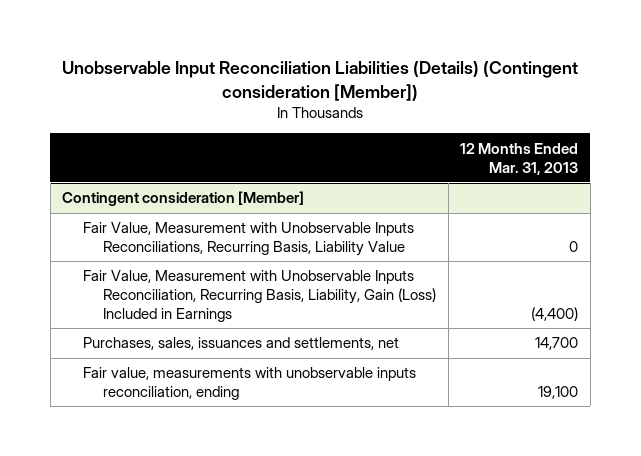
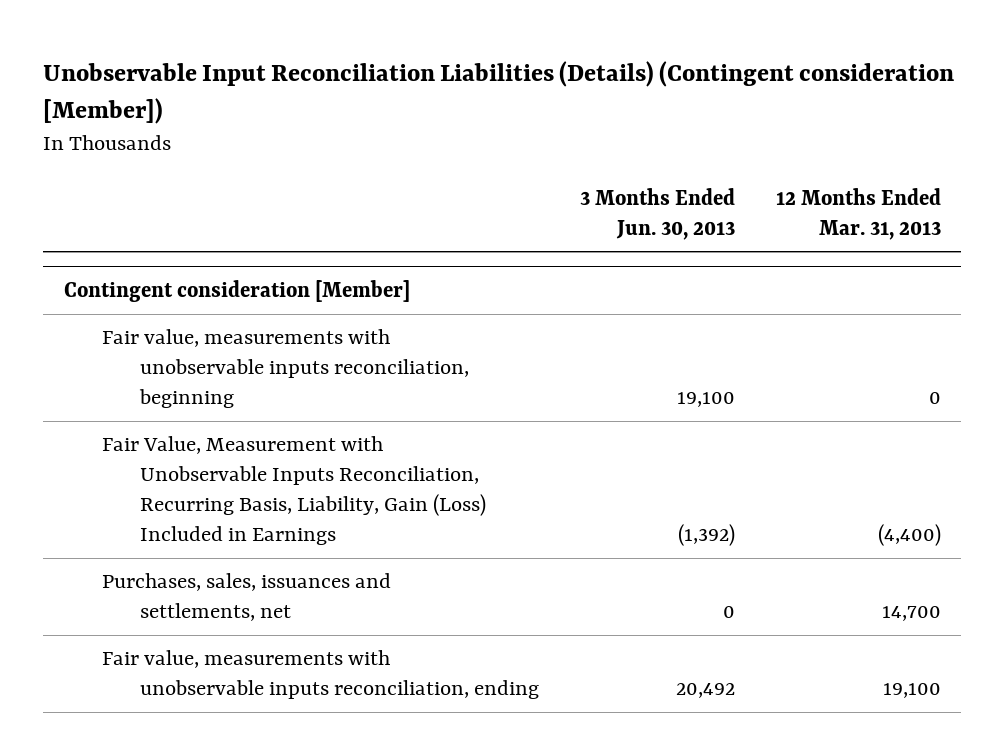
- | 12 Months Ended Mar. 31, 2013
+ | 3 Months Ended Jun. 30, 2013 | 12 Months Ended Mar. 31, 2013
@ Contingent consideration [Member]
- Fair Value, Measurement with Unobservable Inputs Reconciliations, Recurring Basis, Liability Value | 0
+ Fair value, measurements with unobservable inputs reconciliation, beginning | 19,100 | 0

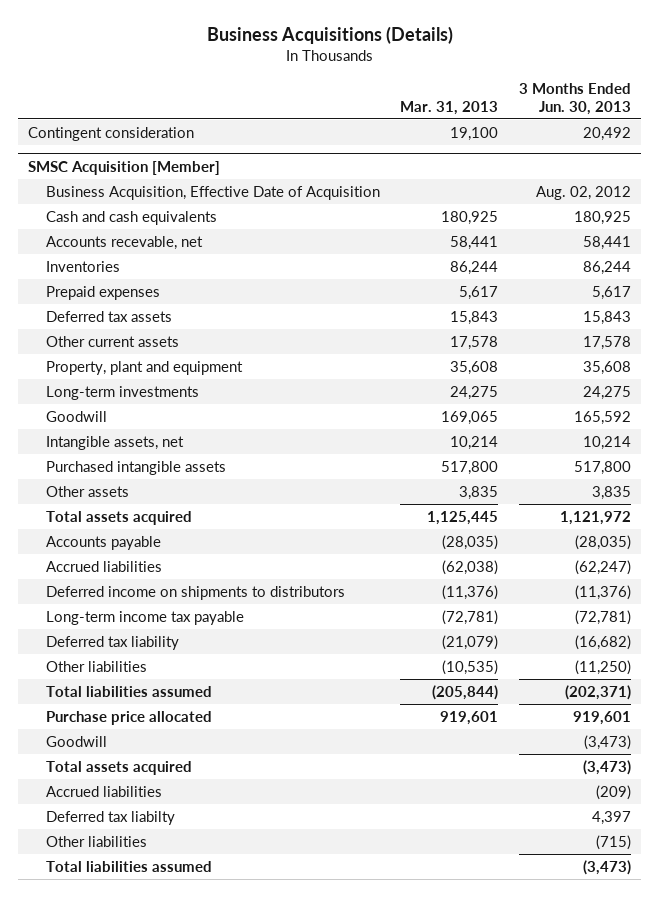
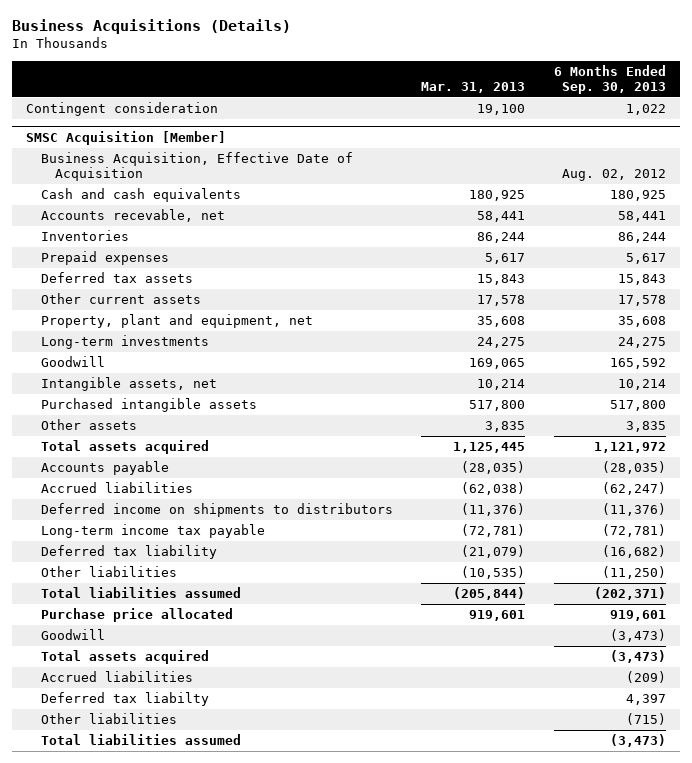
- | Mar. 31, 2013 | 3 Months Ended Jun. 30, 2013
+ | Mar. 31, 2013 | 6 Months Ended Sep. 30, 2013
@ SMSC Acquisition [Member]
- Property, plant and equipment | 35,608 | 35,608
+ Property, plant and equipment, net | 35,608 | 35,608

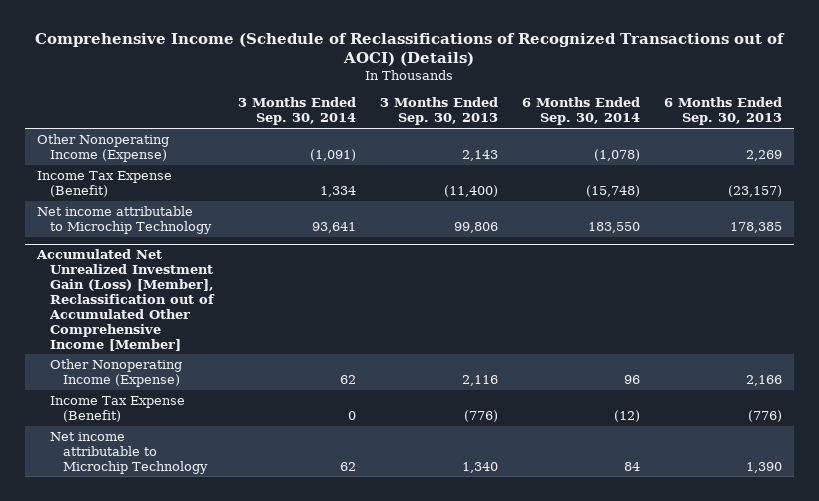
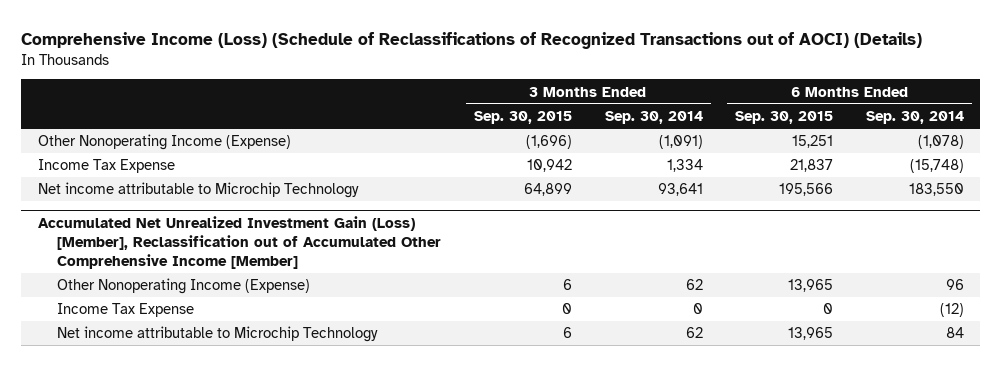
- Comprehensive Income (Schedule of Reclassifications of Recognized Transactions out of AOCI) (Details)
+ Comprehensive Income (Loss) (Schedule of Reclassifications of Recognized Transactions out of AOCI) (Details)
- | 3 Months Ended Sep. 30, 2014 | 3 Months Ended Sep. 30, 2013 | 6 Months Ended Sep. 30, 2014 | 6 Months Ended Sep. 30, 2013
+ | 3 Months Ended Sep. 30, 2015 | 3 Months Ended Sep. 30, 2014 | 6 Months Ended Sep. 30, 2015 | 6 Months Ended Sep. 30, 2014
- Income Tax Expense (Benefit) | 1,334 | (11,400) | (15,748) | (23,157)
+ Income Tax Expense | 10,942 | 1,334 | 21,837 | (15,748)
@ Accumulated Net Unrealized Investment Gain (Loss) [Member], Reclassification out of Accumulated Other Comprehensive Income [Member]
- Income Tax Expense (Benefit) | 0 | (776) | (12) | (776)
+ Income Tax Expense | 0 | 0 | 0 | (12)

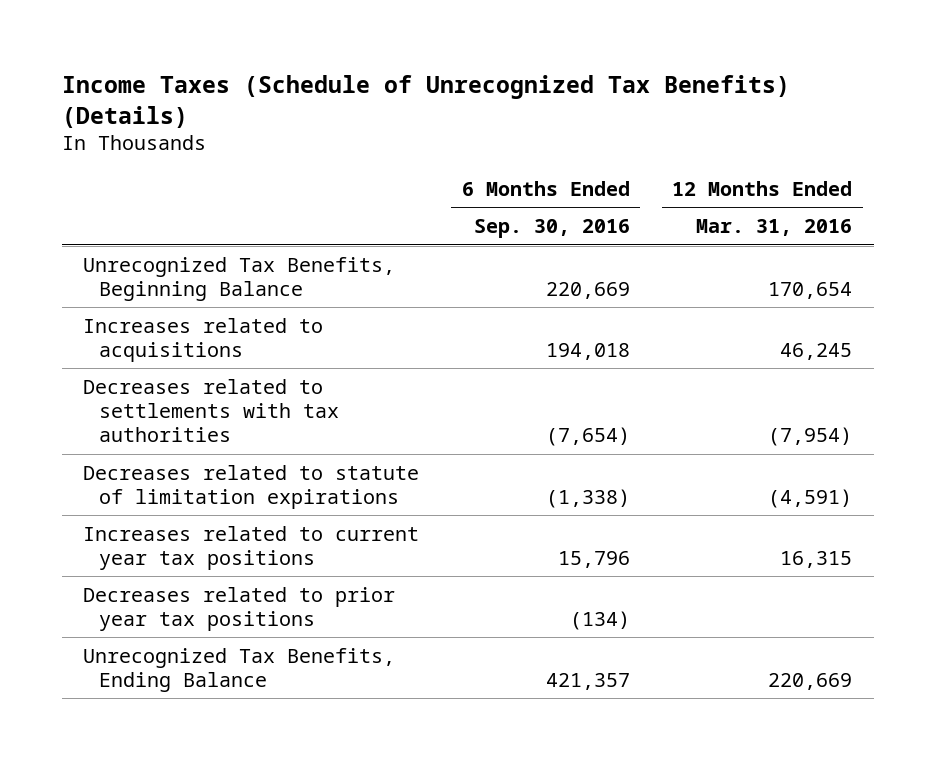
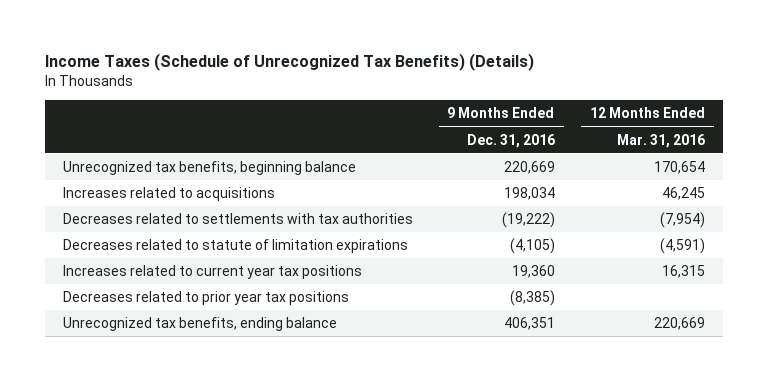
- | 6 Months Ended Sep. 30, 2016 | 12 Months Ended Mar. 31, 2016
+ | 9 Months Ended Dec. 31, 2016 | 12 Months Ended Mar. 31, 2016
- Unrecognized Tax Benefits, Beginning Balance | 220,669 | 170,654
+ Unrecognized tax benefits, beginning balance | 220,669 | 170,654
- Unrecognized Tax Benefits, Ending Balance | 421,357 | 220,669
+ Unrecognized tax benefits, ending balance | 406,351 | 220,669

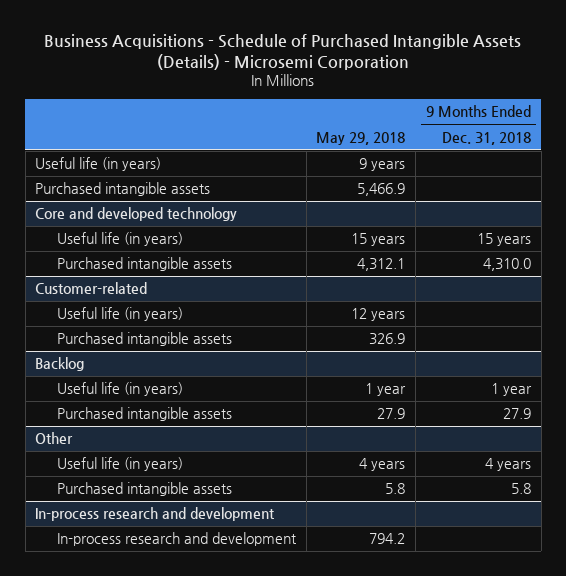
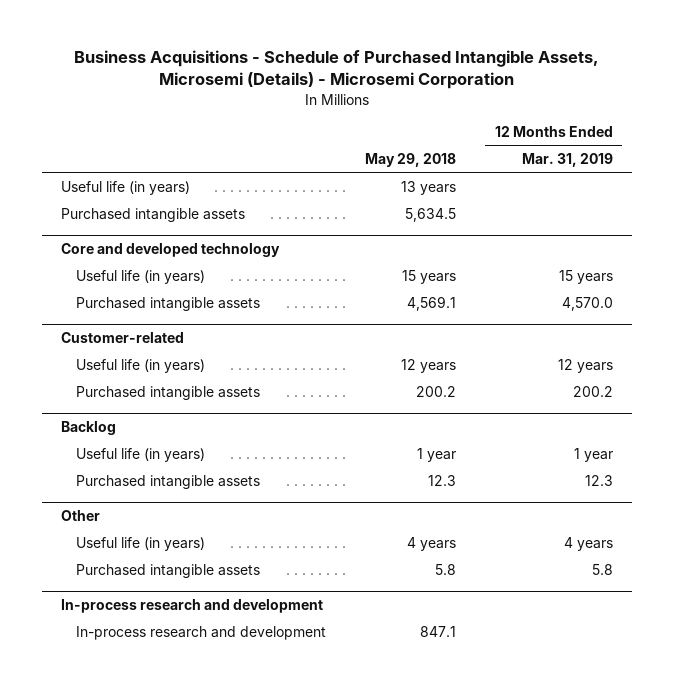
- Business Acquisitions - Schedule of Purchased Intangible Assets (Details) - Microsemi Corporation
+ Business Acquisitions - Schedule of Purchased Intangible Assets, Microsemi (Details) - Microsemi Corporation
- | May 29, 2018 | 9 Months Ended Dec. 31, 2018
+ | May 29, 2018 | 12 Months Ended Mar. 31, 2019
- Useful life (in years) | 9 years |
- Purchased intangible assets | 5,466.9 |
+ Useful life (in years) | 13 years |
+ Purchased intangible assets | 5,634.5 |
@ Core and developed technology
- Purchased intangible assets | 4,312.1 | 4,310.0
+ Purchased intangible assets | 4,569.1 | 4,570.0
@ Customer-related
- Purchased intangible assets | 326.9 |
+ Purchased intangible assets | 200.2 | 200.2
@ Backlog
- Purchased intangible assets | 27.9 | 27.9
+ Purchased intangible assets | 12.3 | 12.3
@ In-process research and development
- In-process research and development | 794.2 |
+ In-process research and development | 847.1 |

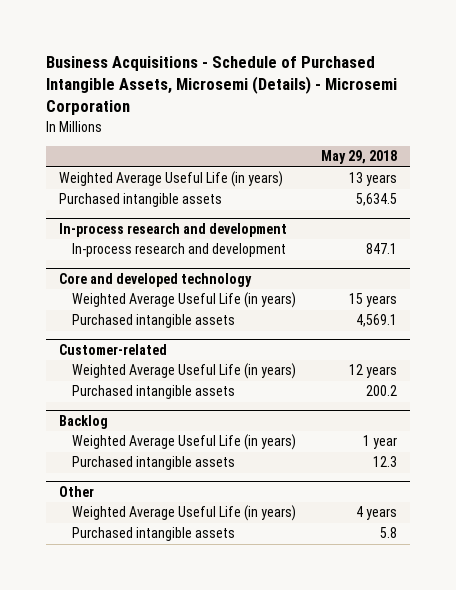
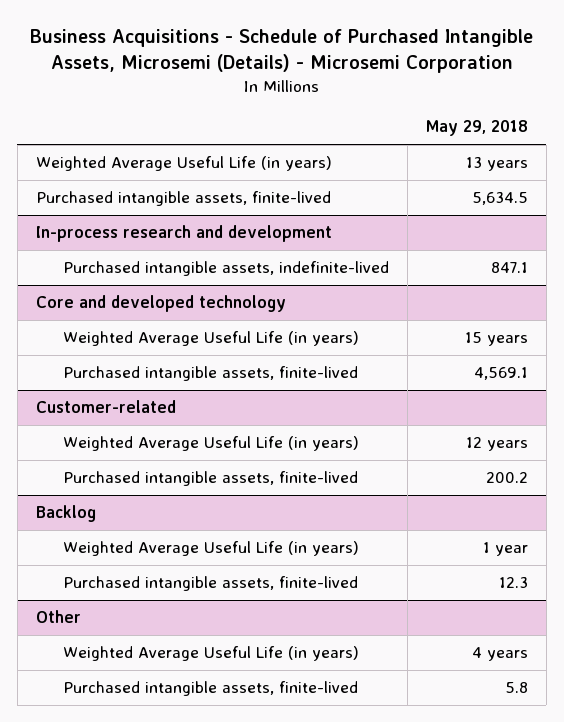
- Purchased intangible assets | 5,634.5
+ Purchased intangible assets, finite-lived | 5,634.5
@ In-process research and development
- In-process research and development | 847.1
+ Purchased intangible assets, indefinite-lived | 847.1
@ Core and developed technology
- Purchased intangible assets | 4,569.1
+ Purchased intangible assets, finite-lived | 4,569.1
@ Customer-related
- Purchased intangible assets | 200.2
+ Purchased intangible assets, finite-lived | 200.2
@ Backlog
- Purchased intangible assets | 12.3
+ Purchased intangible assets, finite-lived | 12.3
@ Other
- Purchased intangible assets | 5.8
+ Purchased intangible assets, finite-lived | 5.8

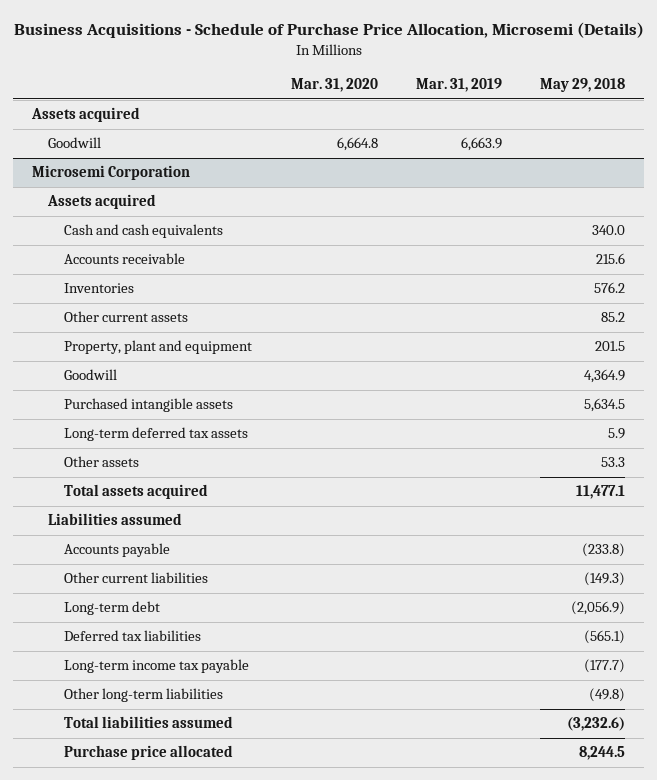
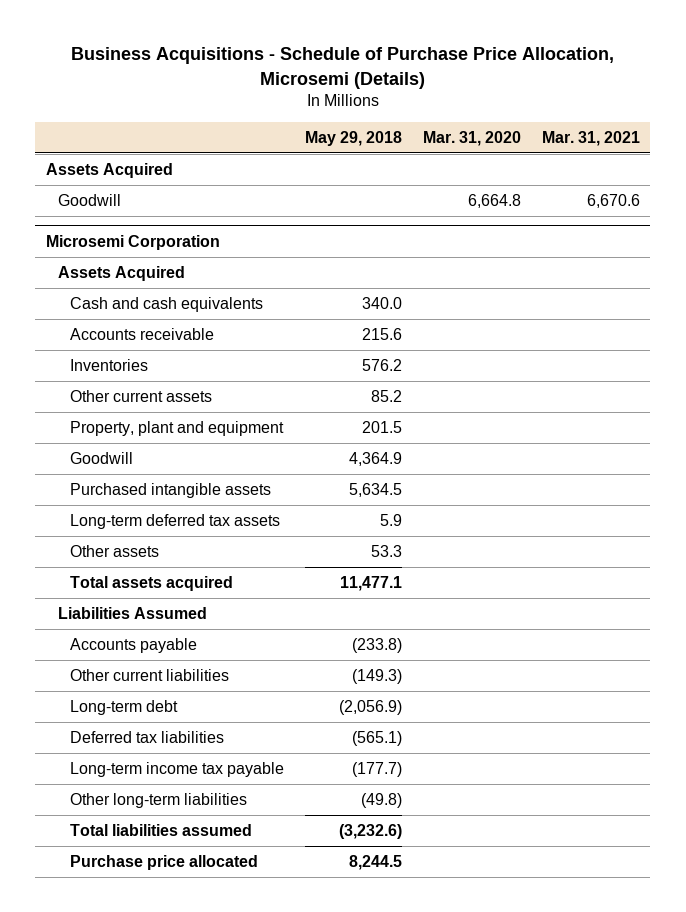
- | Mar. 31, 2020 | Mar. 31, 2019 | May 29, 2018
+ | May 29, 2018 | Mar. 31, 2020 | Mar. 31, 2021
- Assets acquired
+ Assets Acquired
@ Microsemi Corporation
- Assets acquired
+ Assets Acquired
- Liabilities assumed
+ Liabilities Assumed

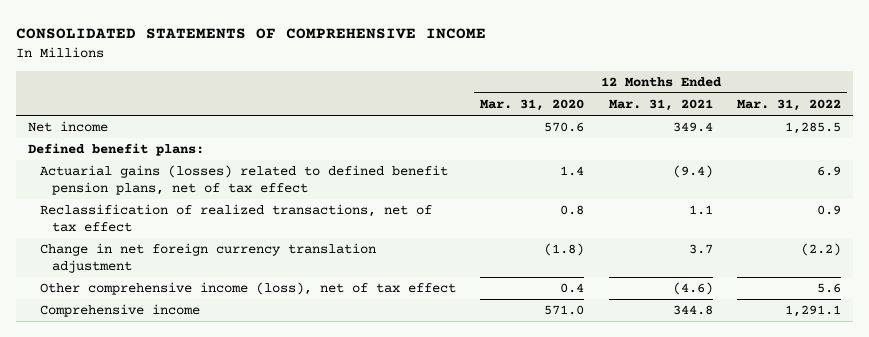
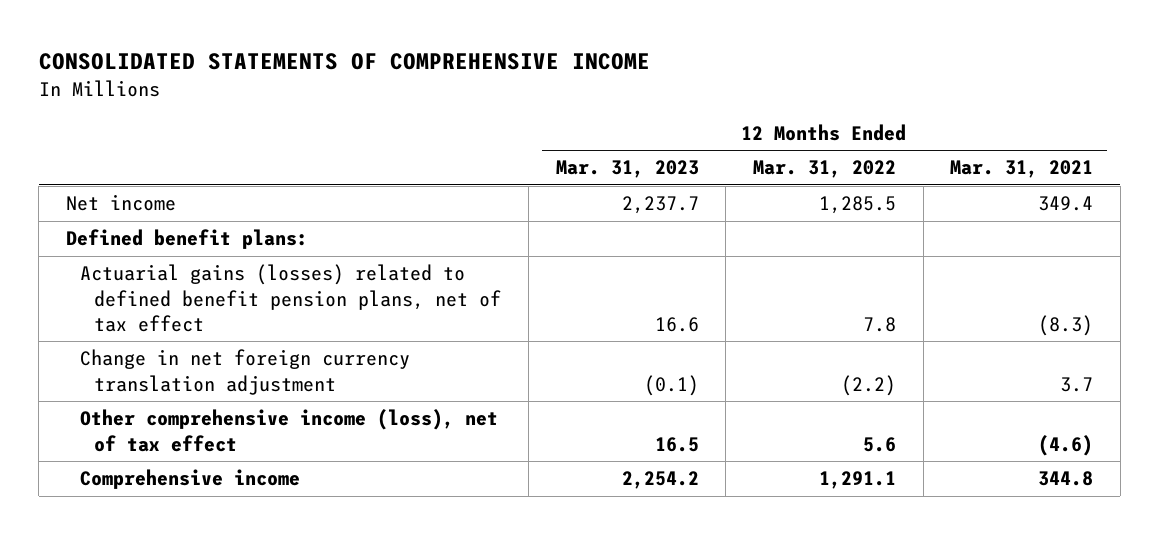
- | 12 Months Ended Mar. 31, 2020 | 12 Months Ended Mar. 31, 2021 | 12 Months Ended Mar. 31, 2022
+ | 12 Months Ended Mar. 31, 2023 | 12 Months Ended Mar. 31, 2022 | 12 Months Ended Mar. 31, 2021
- Actuarial gains (losses) related to defined benefit pension plans, net of tax effect | 1.4 | (9.4) | 6.9
- Reclassification of realized transactions, net of tax effect | 0.8 | 1.1 | 0.9
+ Actuarial gains (losses) related to defined benefit pension plans, net of tax effect | 16.6 | 7.8 | (8.3)

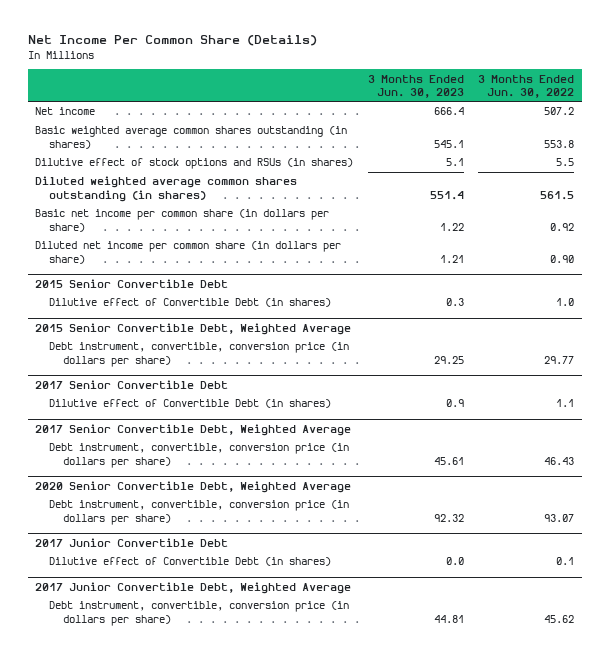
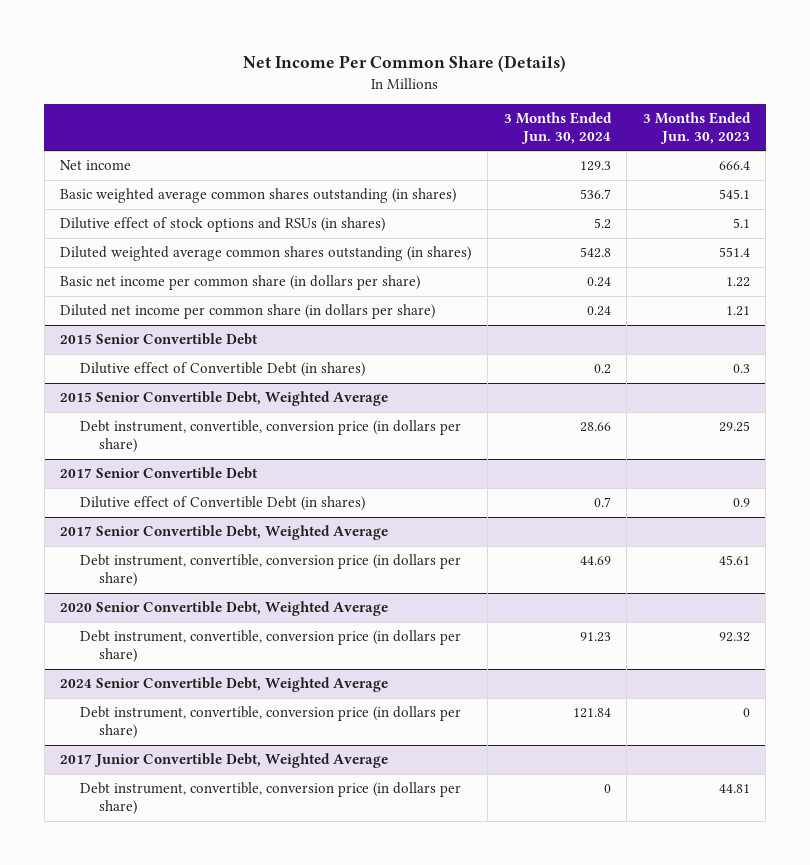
- | 3 Months Ended Jun. 30, 2023 | 3 Months Ended Jun. 30, 2022
+ | 3 Months Ended Jun. 30, 2024 | 3 Months Ended Jun. 30, 2023
- 2017 Junior Convertible Debt
- Dilutive effect of Convertible Debt (in shares) | 0.0 | 0.1
+ 2024 Senior Convertible Debt, Weighted Average
+ Debt instrument, convertible, conversion price (in dollars per share) | 121.84 | 0

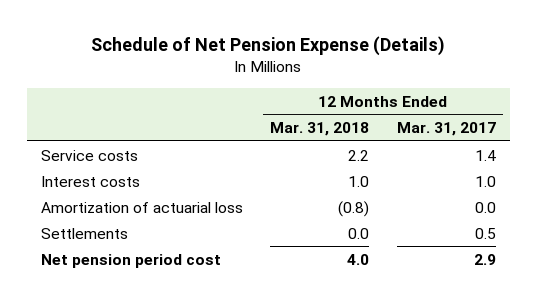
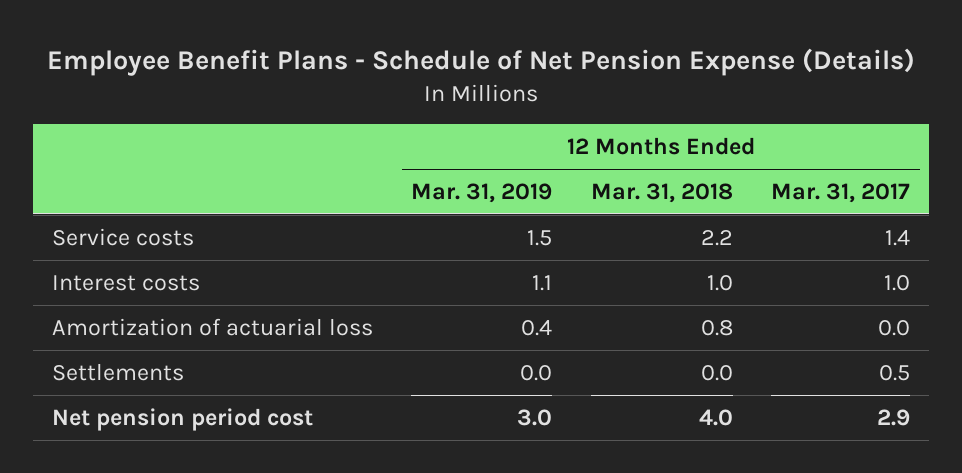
- Schedule of Net Pension Expense (Details)
+ Employee Benefit Plans - Schedule of Net Pension Expense (Details)
- | 12 Months Ended Mar. 31, 2018 | 12 Months Ended Mar. 31, 2017
+ | 12 Months Ended Mar. 31, 2019 | 12 Months Ended Mar. 31, 2018 | 12 Months Ended Mar. 31, 2017
- Amortization of actuarial loss | (0.8) | 0.0
+ Amortization of actuarial loss | 0.4 | 0.8 | 0.0

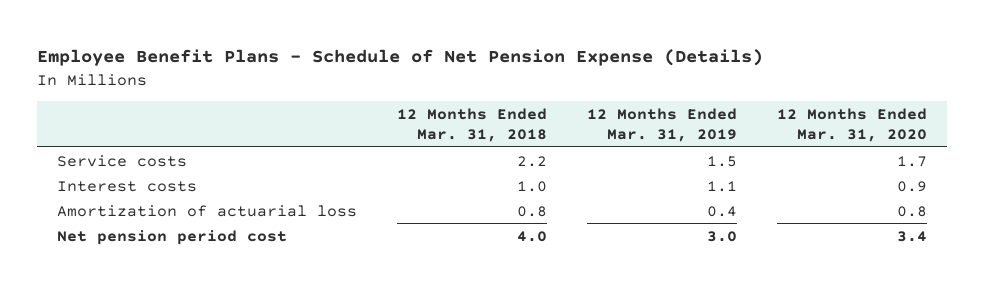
- | 12 Months Ended Mar. 31, 2019 | 12 Months Ended Mar. 31, 2018 | 12 Months Ended Mar. 31, 2017
+ | 12 Months Ended Mar. 31, 2018 | 12 Months Ended Mar. 31, 2019 | 12 Months Ended Mar. 31, 2020
- Settlements | 0.0 | 0.0 | 0.5

